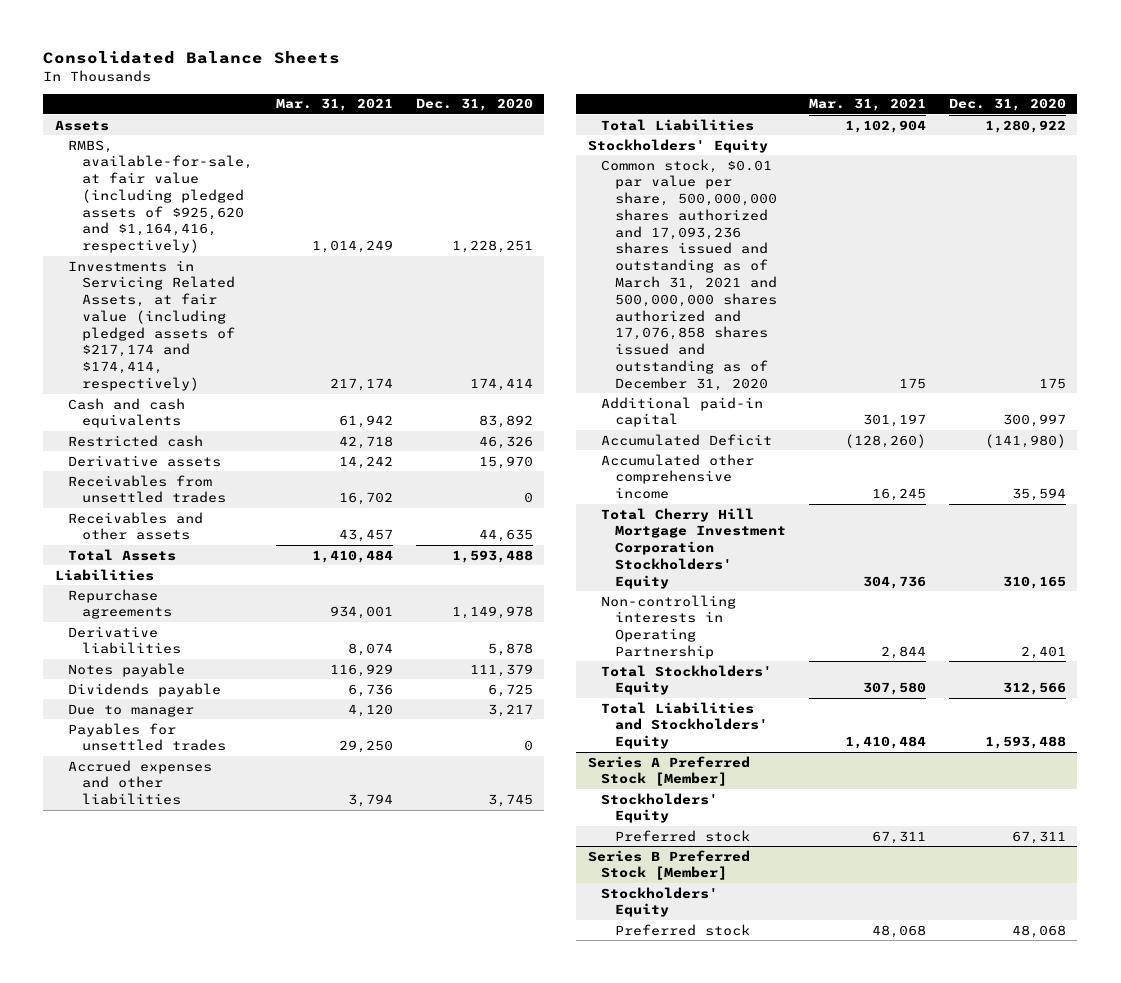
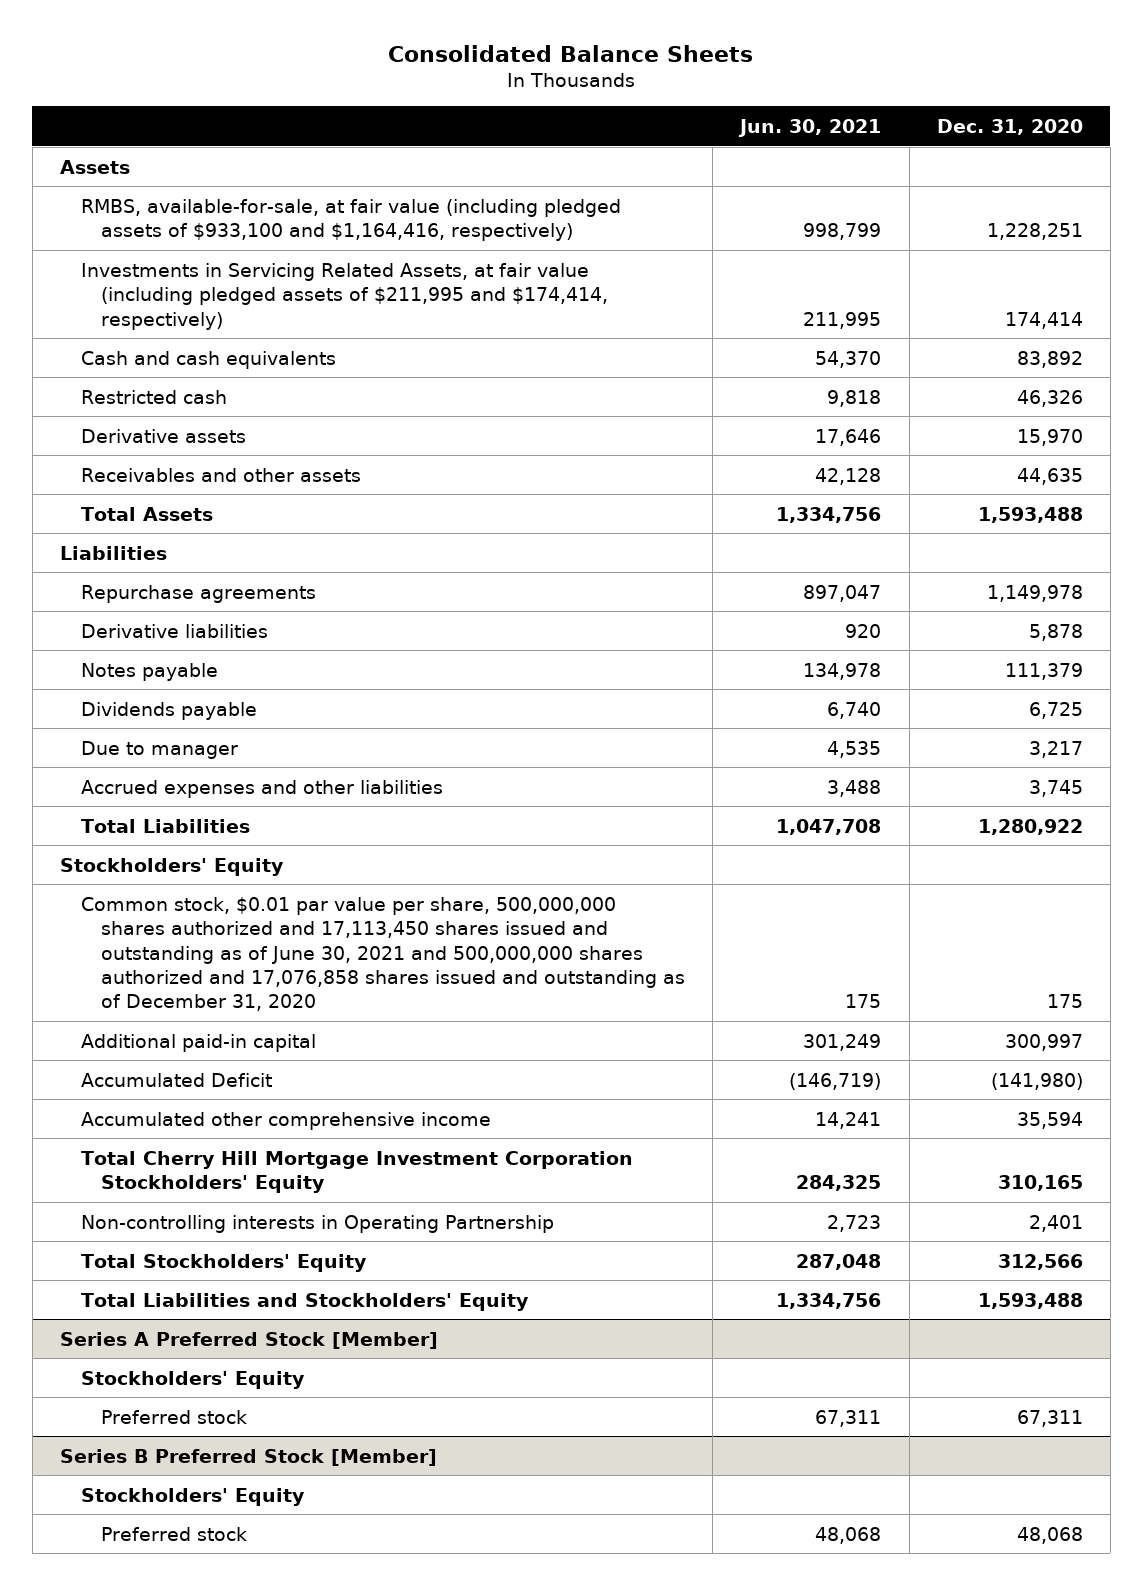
- | Mar. 31, 2021 | Dec. 31, 2020
+ | Jun. 30, 2021 | Dec. 31, 2020
- RMBS, available-for-sale, at fair value (including pledged assets of $925,620 and $1,164,416, respectively) | 1,014,249 | 1,228,251
- Investments in Servicing Related Assets, at fair value (including pledged assets of $217,174 and $174,414, respectively) | 217,174 | 174,414
+ RMBS, available-for-sale, at fair value (including pledged assets of $933,100 and $1,164,416, respectively) | 998,799 | 1,228,251
+ Investments in Servicing Related Assets, at fair value (including pledged assets of $211,995 and $174,414, respectively) | 211,995 | 174,414
- Receivables from unsettled trades | 16,702 | 0
- Payables for unsettled trades | 29,250 | 0
- Common stock, $0.01 par value per share, 500,000,000 shares authorized and 17,093,236 shares issued and outstanding as of March 31, 2021 and 500,000,000 shares authorized and 17,076,858 shares issued and outstanding as of December 31, 2020 | 175 | 175
+ Common stock, $0.01 par value per share, 500,000,000 shares authorized and 17,113,450 shares issued and outstanding as of June 30, 2021 and 500,000,000 shares authorized and 17,076,858 shares issued and outstanding as of December 31, 2020 | 175 | 175

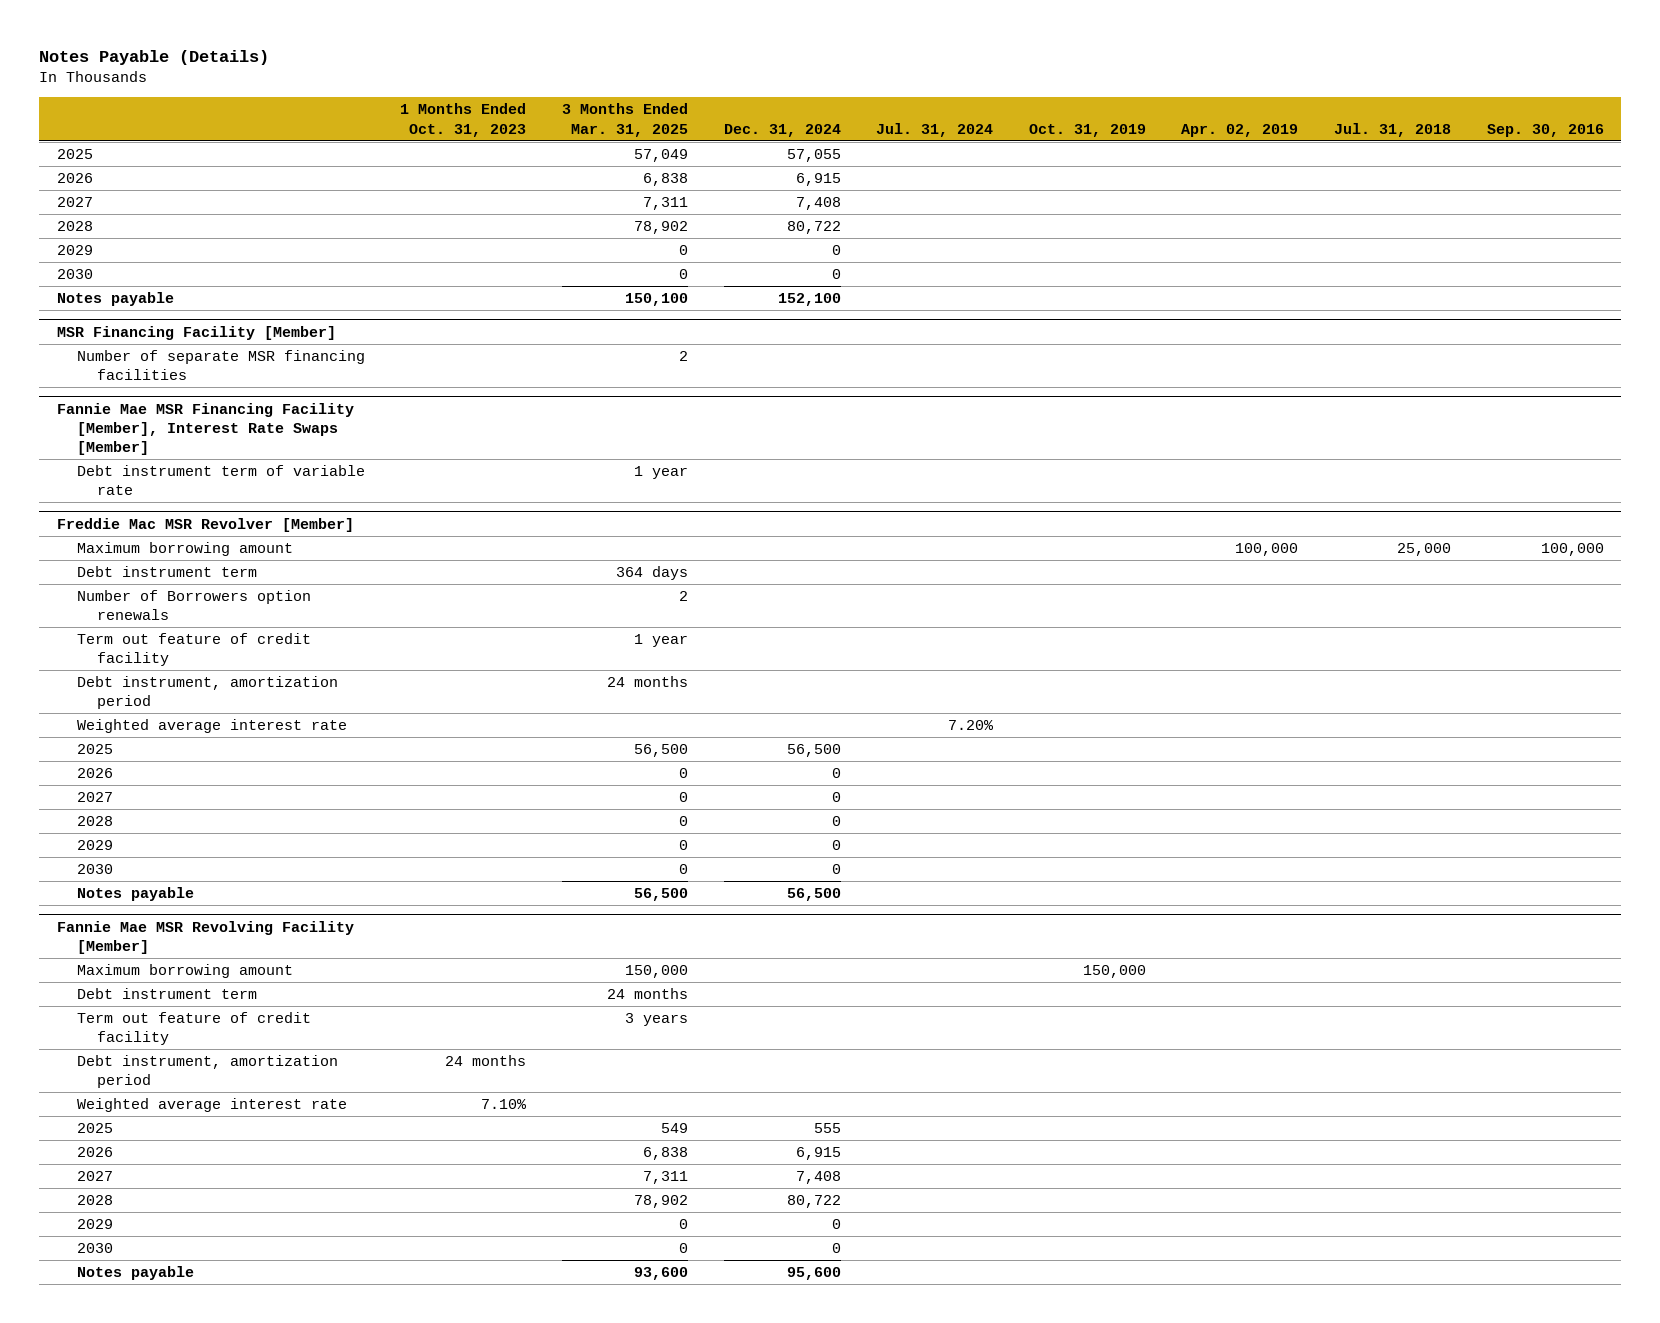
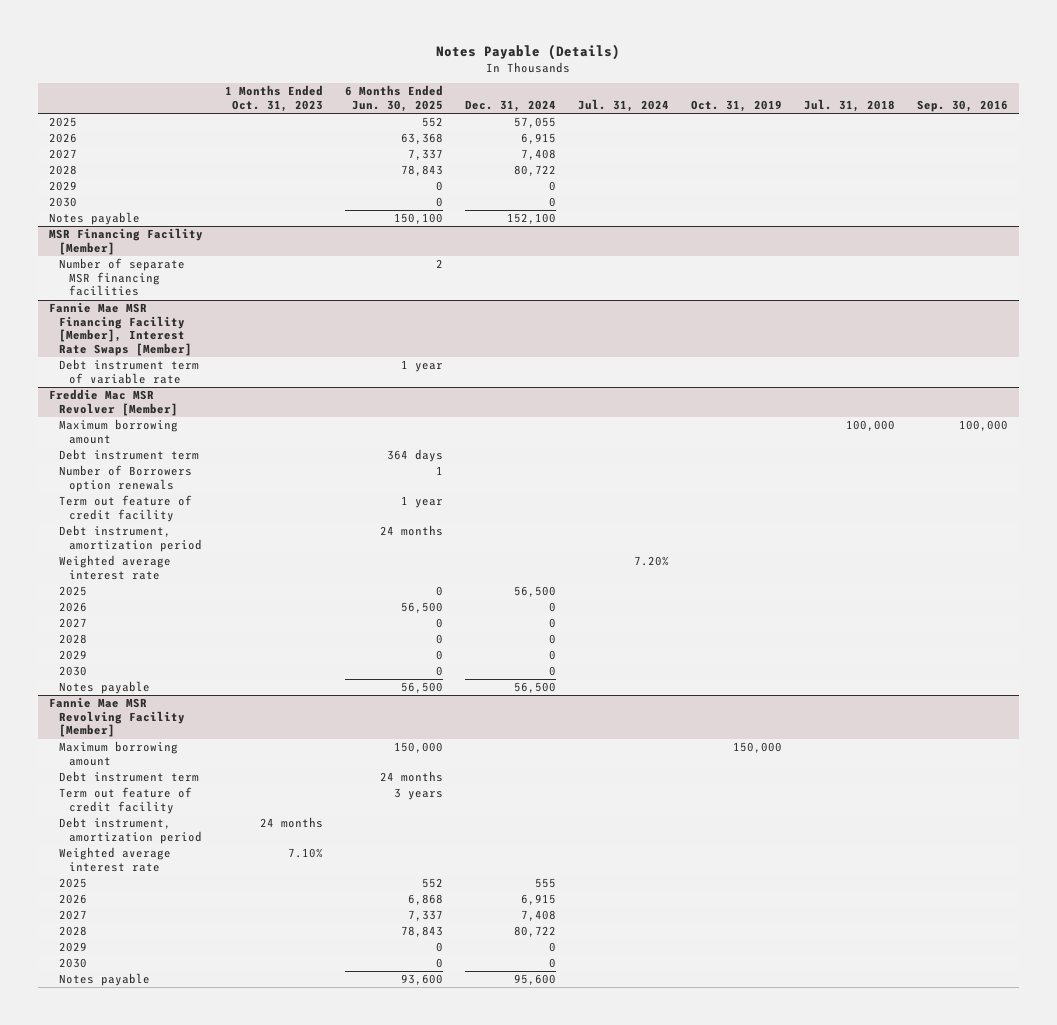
- | 1 Months Ended Oct. 31, 2023 | 3 Months Ended Mar. 31, 2025 | Dec. 31, 2024 | Jul. 31, 2024 | Oct. 31, 2019 | Apr. 02, 2019 | Jul. 31, 2018 | Sep. 30, 2016
+ | 1 Months Ended Oct. 31, 2023 | 6 Months Ended Jun. 30, 2025 | Dec. 31, 2024 | Jul. 31, 2024 | Oct. 31, 2019 | Jul. 31, 2018 | Sep. 30, 2016
@ Freddie Mac MSR Revolver [Member]
- Maximum borrowing amount | | | | | | 100,000 | 25,000 | 100,000
+ Maximum borrowing amount | | | | | | 100,000 | 100,000

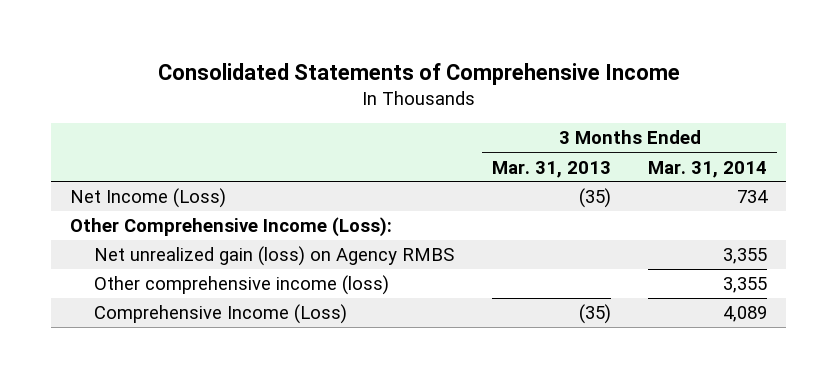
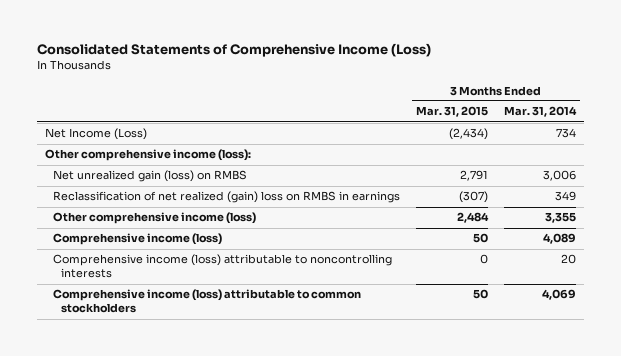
- Consolidated Statements of Comprehensive Income
+ Consolidated Statements of Comprehensive Income (Loss)
- | 3 Months Ended Mar. 31, 2013 | 3 Months Ended Mar. 31, 2014
+ | 3 Months Ended Mar. 31, 2015 | 3 Months Ended Mar. 31, 2014
- Other Comprehensive Income (Loss):
- Net unrealized gain (loss) on Agency RMBS | | 3,355
+ Other comprehensive income (loss):
+ Net unrealized gain (loss) on RMBS | 2,791 | 3,006
+ Reclassification of net realized (gain) loss on RMBS in earnings | (307) | 349
- Comprehensive Income (Loss) | (35) | 4,089
+ Comprehensive income (loss) | 50 | 4,089
+ Comprehensive income (loss) attributable to noncontrolling interests | 0 | 20
+ Comprehensive income (loss) attributable to common stockholders | 50 | 4,069

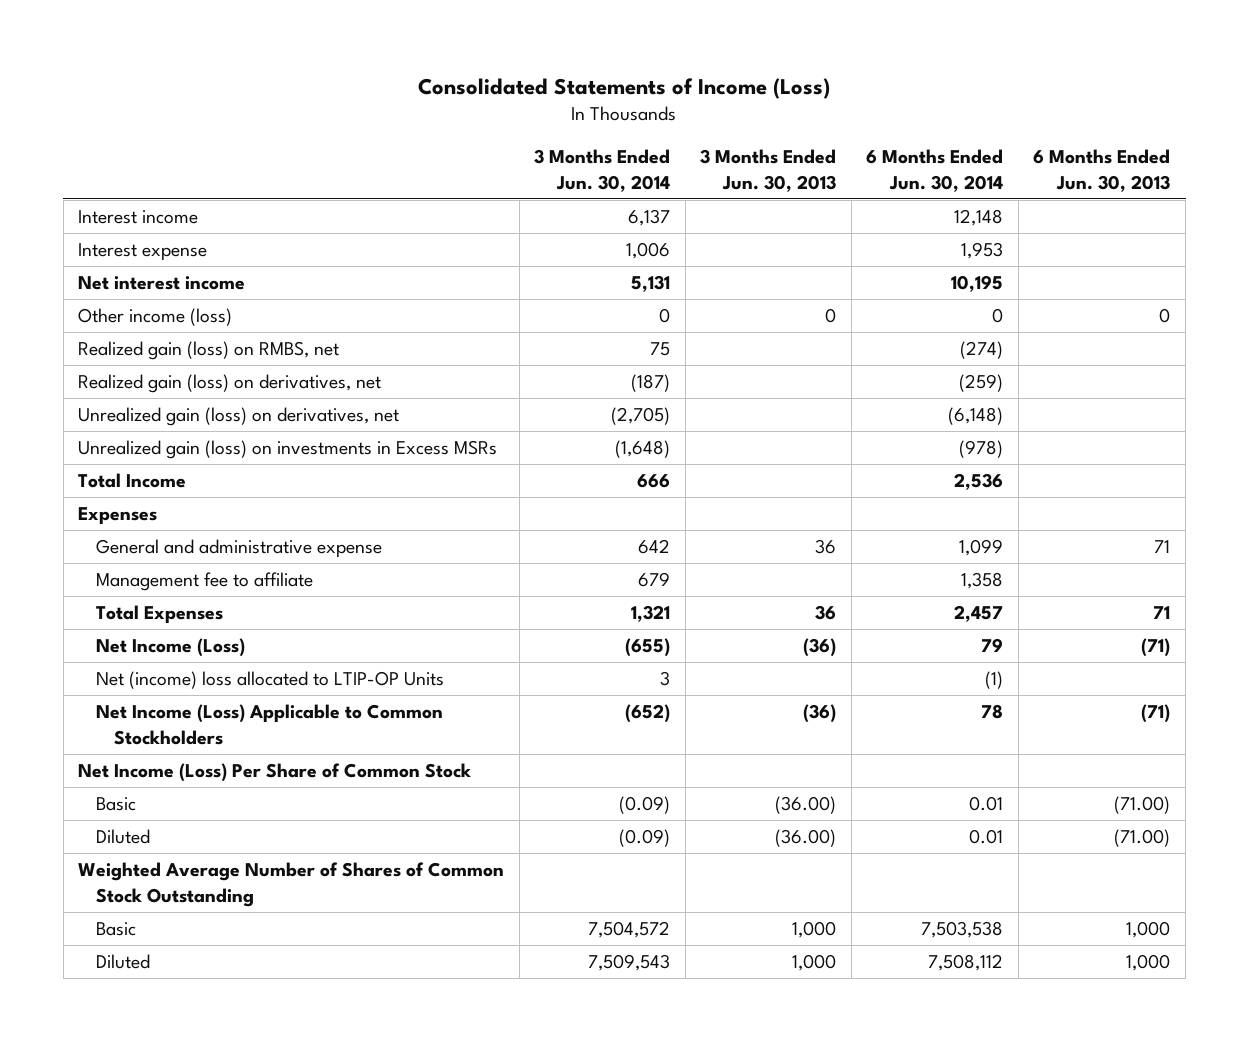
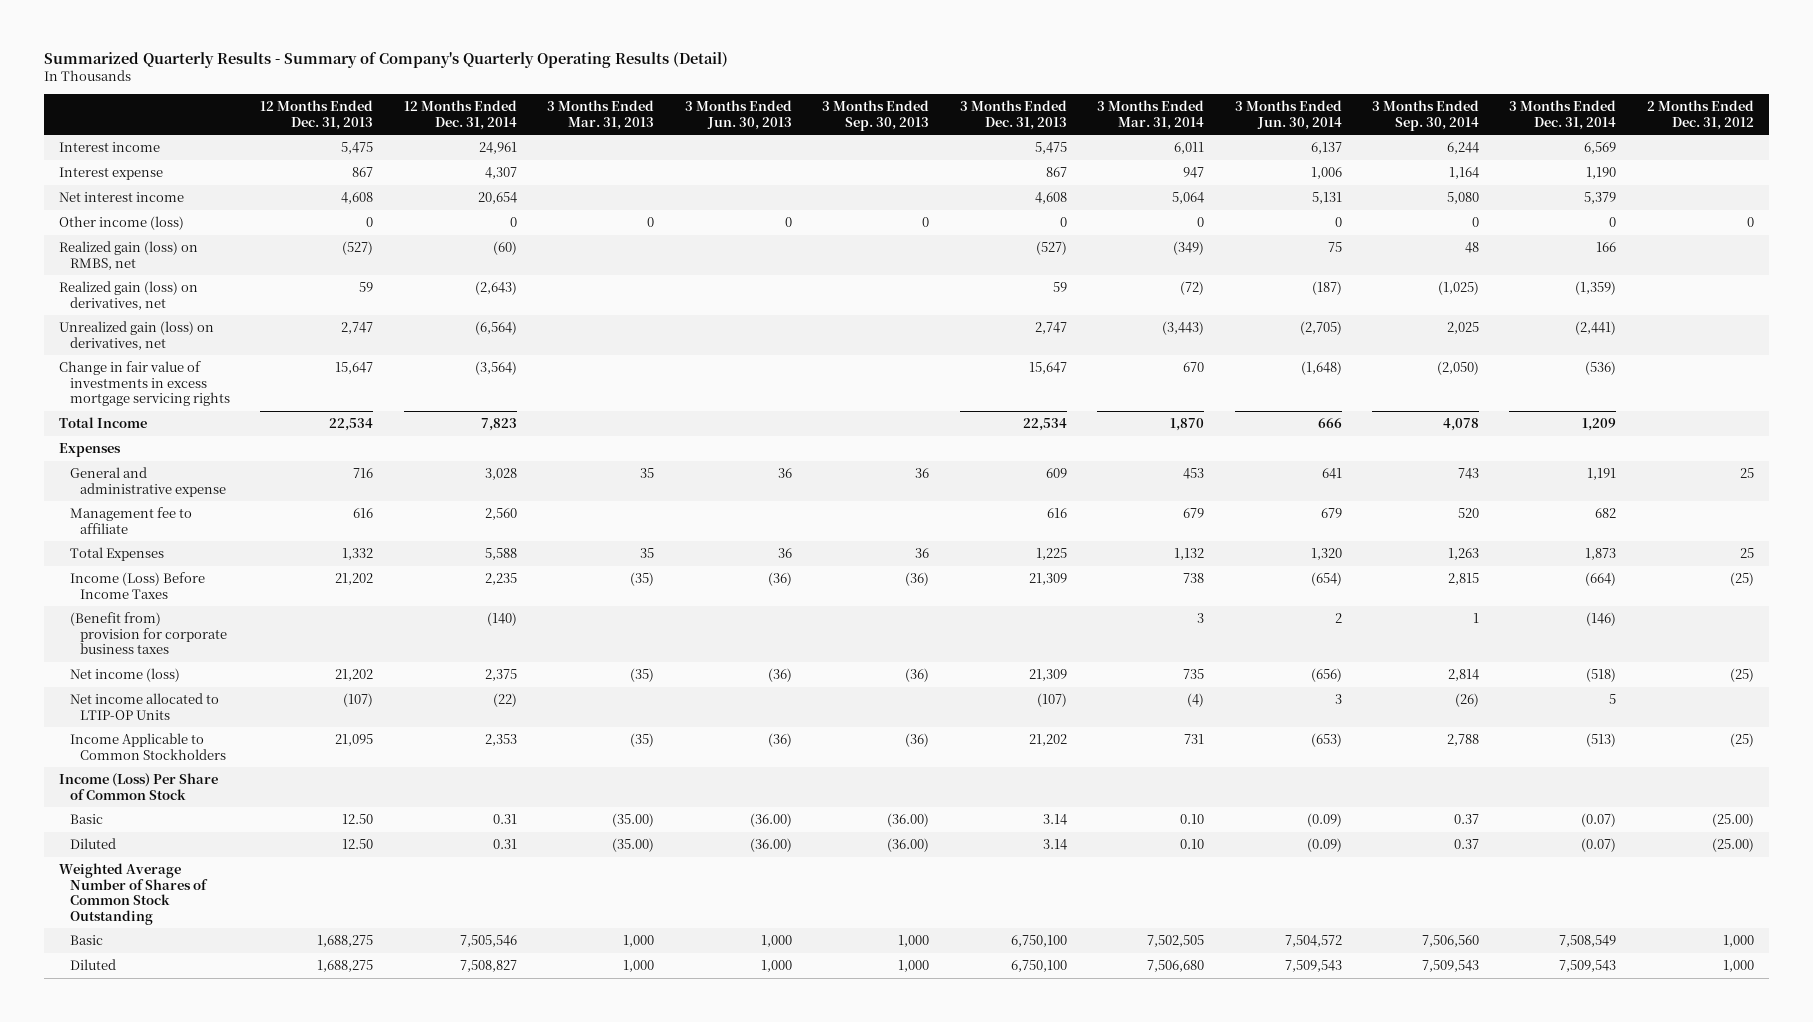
- Consolidated Statements of Income (Loss)
+ Summarized Quarterly Results - Summary of Company's Quarterly Operating Results (Detail)
- | 3 Months Ended Jun. 30, 2014 | 3 Months Ended Jun. 30, 2013 | 6 Months Ended Jun. 30, 2014 | 6 Months Ended Jun. 30, 2013
+ | 12 Months Ended Dec. 31, 2013 | 12 Months Ended Dec. 31, 2014 | 3 Months Ended Mar. 31, 2013 | 3 Months Ended Jun. 30, 2013 | 3 Months Ended Sep. 30, 2013 | 3 Months Ended Dec. 31, 2013 | 3 Months Ended Mar. 31, 2014 | 3 Months Ended Jun. 30, 2014 | 3 Months Ended Sep. 30, 2014 | 3 Months Ended Dec. 31, 2014 | 2 Months Ended Dec. 31, 2012
- Unrealized gain (loss) on investments in Excess MSRs | (1,648) | | (978) |
+ Change in fair value of investments in excess mortgage servicing rights | 15,647 | (3,564) | | | | 15,647 | 670 | (1,648) | (2,050) | (536) |
- General and administrative expense | 642 | 36 | 1,099 | 71
+ General and administrative expense | 716 | 3,028 | 35 | 36 | 36 | 609 | 453 | 641 | 743 | 1,191 | 25
- Total Expenses | 1,321 | 36 | 2,457 | 71
- Net Income (Loss) | (655) | (36) | 79 | (71)
- Net (income) loss allocated to LTIP-OP Units | 3 | | (1) |
- Net Income (Loss) Applicable to Common Stockholders | (652) | (36) | 78 | (71)
- Net Income (Loss) Per Share of Common Stock
+ Total Expenses | 1,332 | 5,588 | 35 | 36 | 36 | 1,225 | 1,132 | 1,320 | 1,263 | 1,873 | 25
+ Income (Loss) Before Income Taxes | 21,202 | 2,235 | (35) | (36) | (36) | 21,309 | 738 | (654) | 2,815 | (664) | (25)
+ (Benefit from) provision for corporate business taxes | | (140) | | | | | 3 | 2 | 1 | (146) |
+ Net income (loss) | 21,202 | 2,375 | (35) | (36) | (36) | 21,309 | 735 | (656) | 2,814 | (518) | (25)
+ Net income allocated to LTIP-OP Units | (107) | (22) | | | | (107) | (4) | 3 | (26) | 5 |
+ Income Applicable to Common Stockholders | 21,095 | 2,353 | (35) | (36) | (36) | 21,202 | 731 | (653) | 2,788 | (513) | (25)
+ Income (Loss) Per Share of Common Stock

